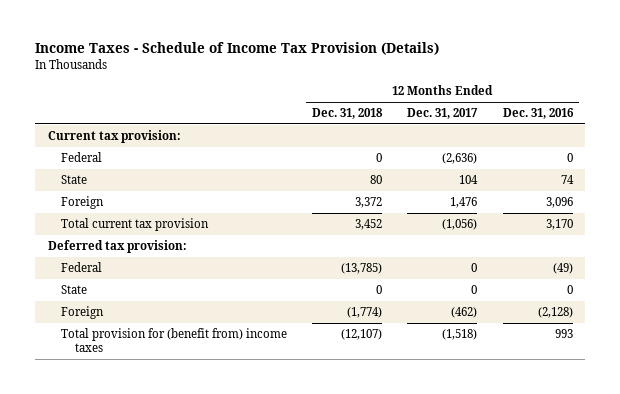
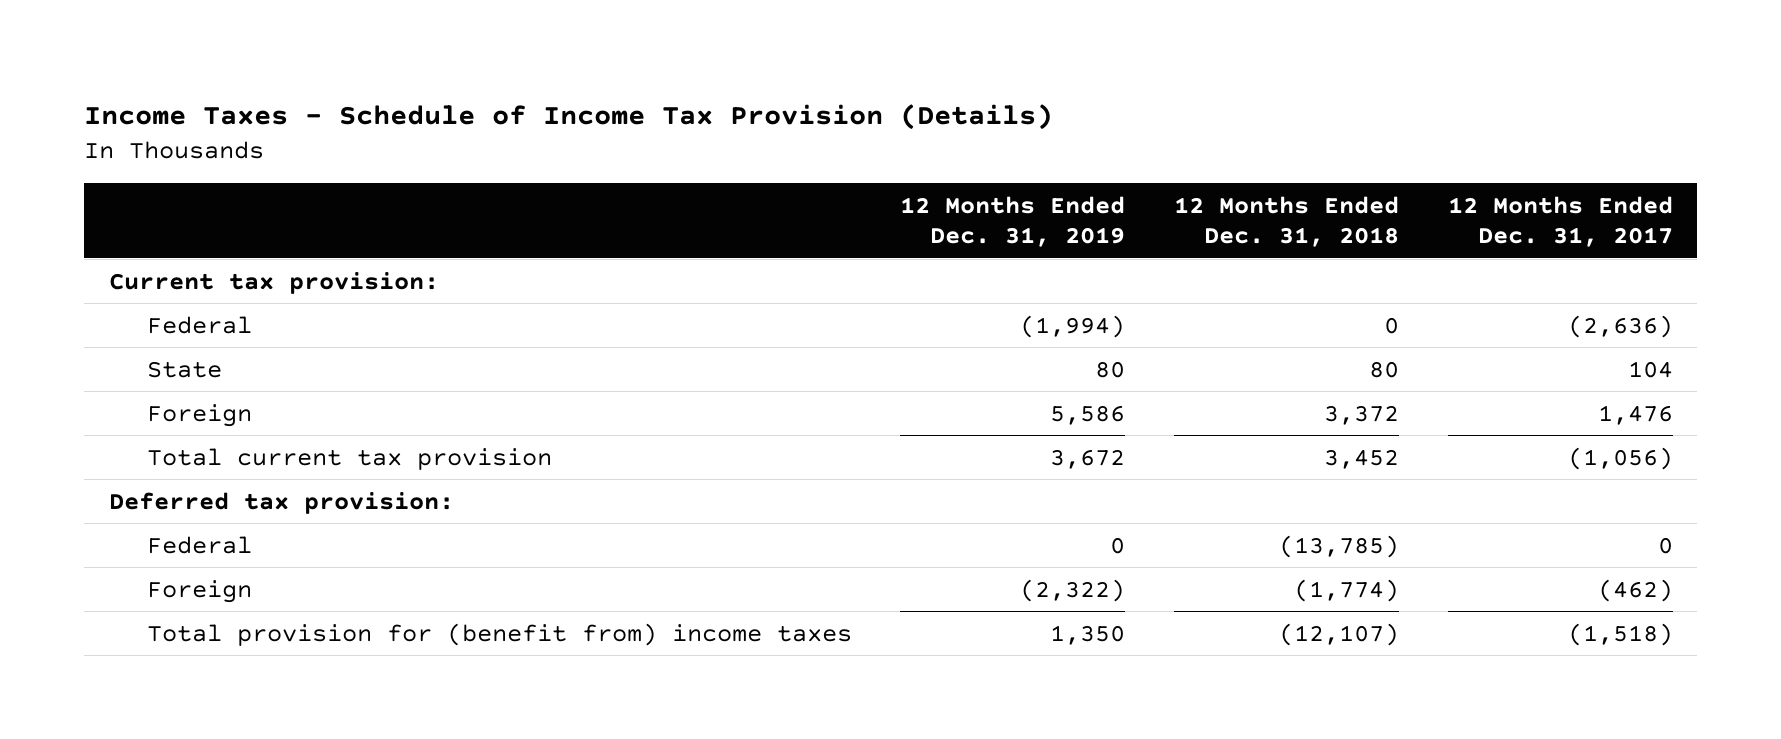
- | 12 Months Ended Dec. 31, 2018 | 12 Months Ended Dec. 31, 2017 | 12 Months Ended Dec. 31, 2016
+ | 12 Months Ended Dec. 31, 2019 | 12 Months Ended Dec. 31, 2018 | 12 Months Ended Dec. 31, 2017
- State | 0 | 0 | 0

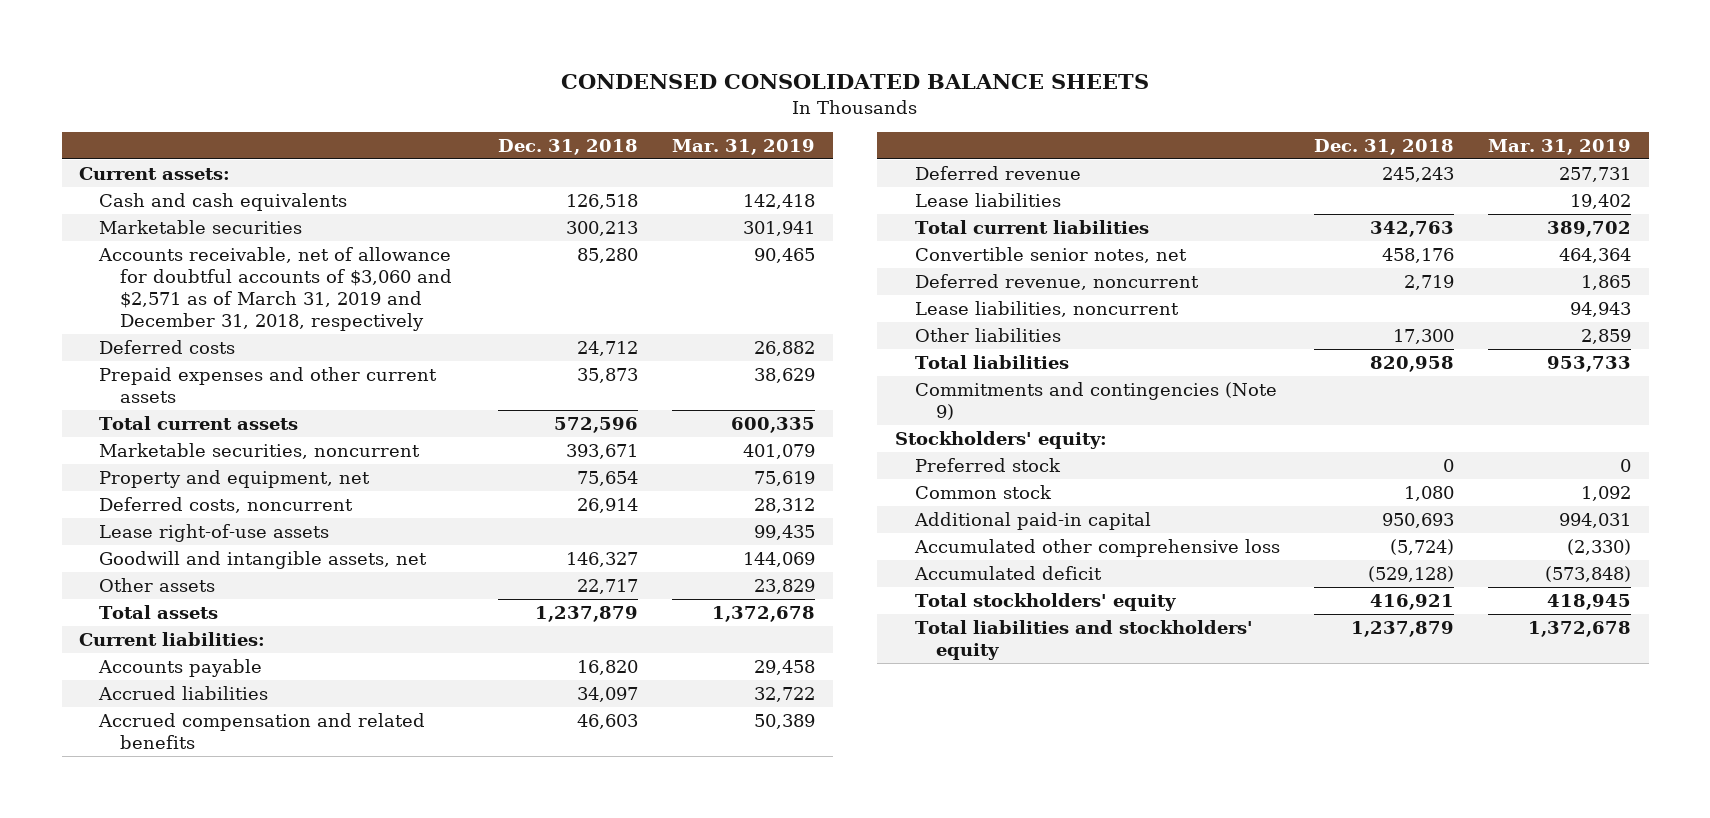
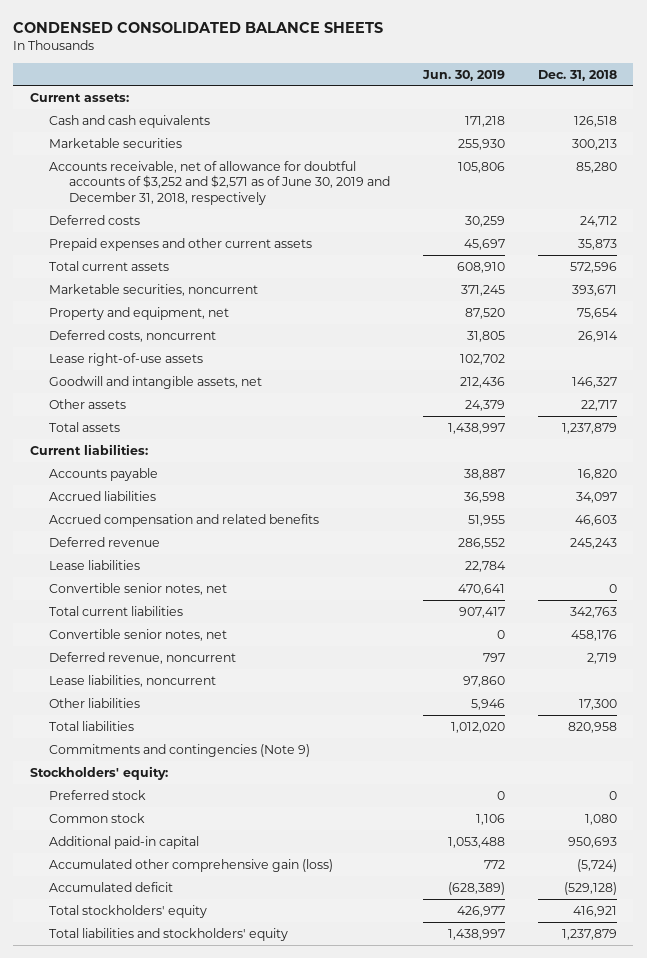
- | Dec. 31, 2018 | Mar. 31, 2019
+ | Jun. 30, 2019 | Dec. 31, 2018
- Accounts receivable, net of allowance for doubtful accounts of $3,060 and $2,571 as of March 31, 2019 and December 31, 2018, respectively | 85,280 | 90,465
+ Accounts receivable, net of allowance for doubtful accounts of $3,252 and $2,571 as of June 30, 2019 and December 31, 2018, respectively | 105,806 | 85,280
+ Convertible senior notes, net | 470,641 | 0
- Accumulated other comprehensive loss | (5,724) | (2,330)
+ Accumulated other comprehensive gain (loss) | 772 | (5,724)

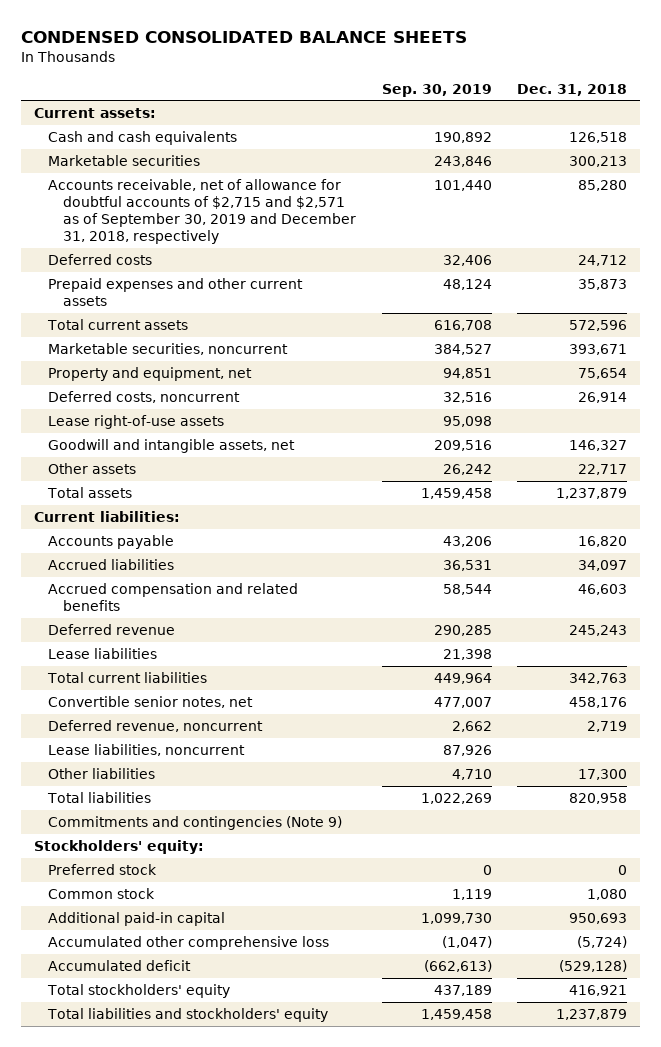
- | Jun. 30, 2019 | Dec. 31, 2018
+ | Sep. 30, 2019 | Dec. 31, 2018
- Accounts receivable, net of allowance for doubtful accounts of $3,252 and $2,571 as of June 30, 2019 and December 31, 2018, respectively | 105,806 | 85,280
+ Accounts receivable, net of allowance for doubtful accounts of $2,715 and $2,571 as of September 30, 2019 and December 31, 2018, respectively | 101,440 | 85,280
- Convertible senior notes, net | 470,641 | 0
- Accumulated other comprehensive gain (loss) | 772 | (5,724)
+ Accumulated other comprehensive loss | (1,047) | (5,724)

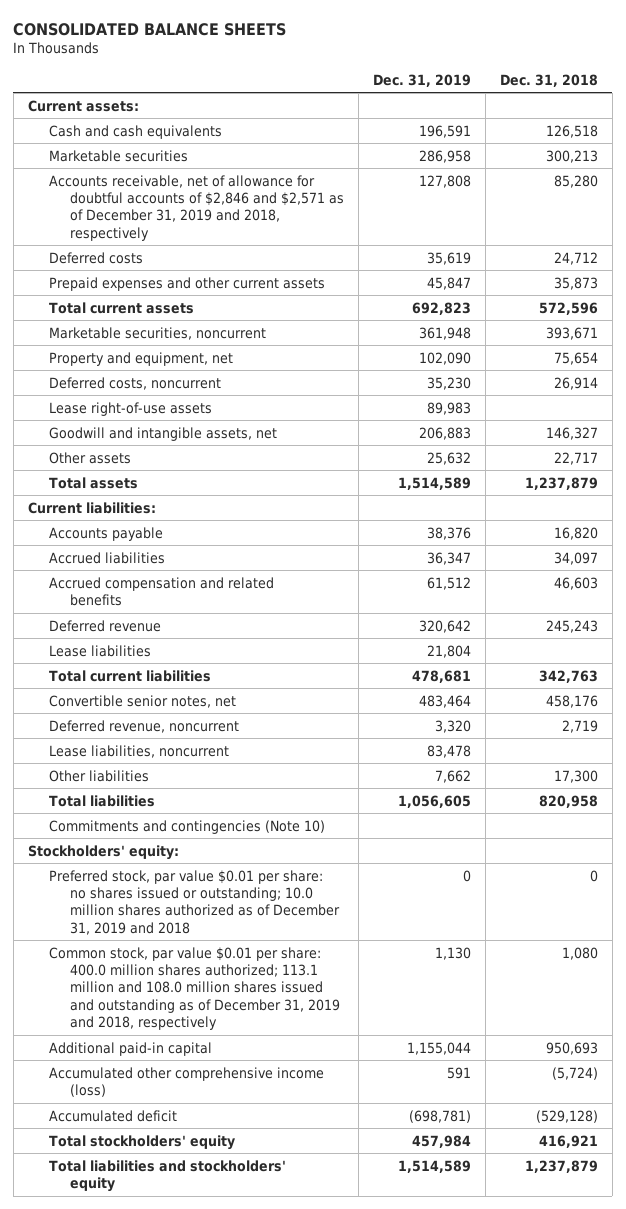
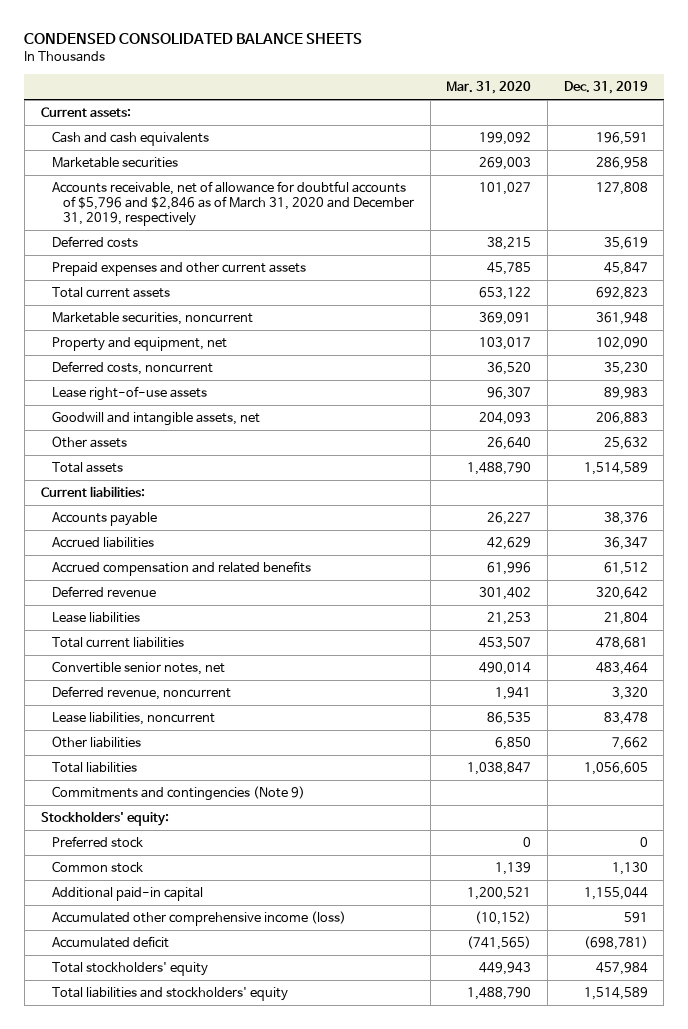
- CONSOLIDATED BALANCE SHEETS
+ CONDENSED CONSOLIDATED BALANCE SHEETS
- | Dec. 31, 2019 | Dec. 31, 2018
+ | Mar. 31, 2020 | Dec. 31, 2019
- Accounts receivable, net of allowance for doubtful accounts of $2,846 and $2,571 as of December 31, 2019 and 2018, respectively | 127,808 | 85,280
+ Accounts receivable, net of allowance for doubtful accounts of $5,796 and $2,846 as of March 31, 2020 and December 31, 2019, respectively | 101,027 | 127,808
- Commitments and contingencies (Note 10)
+ Commitments and contingencies (Note 9)
- Preferred stock, par value $0.01 per share: no shares issued or outstanding; 10.0 million shares authorized as of December 31, 2019 and 2018 | 0 | 0
- Common stock, par value $0.01 per share: 400.0 million shares authorized; 113.1 million and 108.0 million shares issued and outstanding as of December 31, 2019 and 2018, respectively | 1,130 | 1,080
+ Preferred stock | 0 | 0
+ Common stock | 1,139 | 1,130

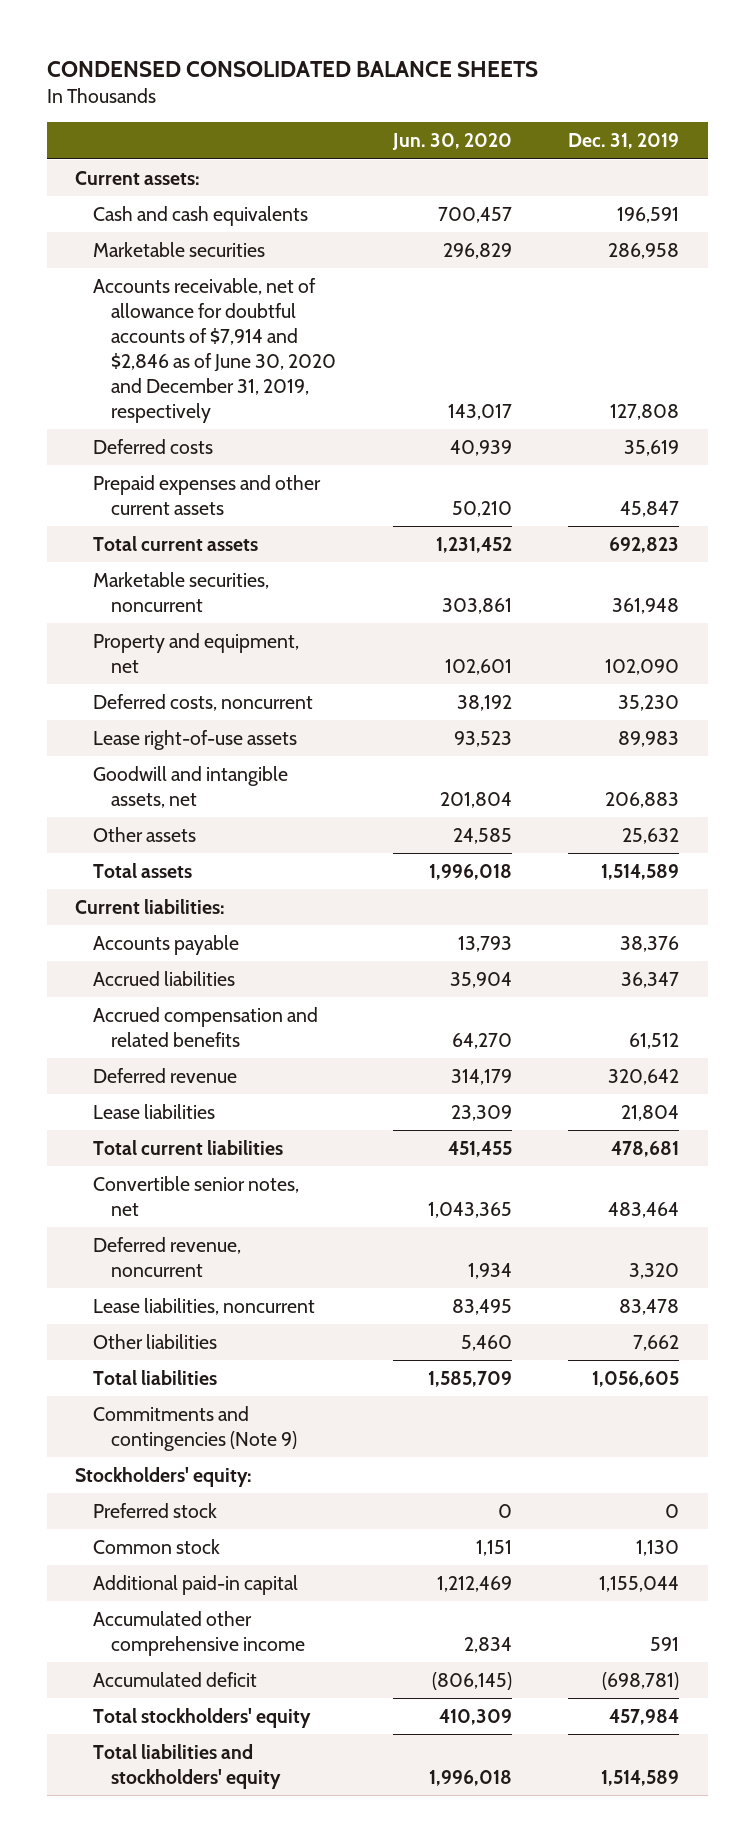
- | Mar. 31, 2020 | Dec. 31, 2019
+ | Jun. 30, 2020 | Dec. 31, 2019
- Accounts receivable, net of allowance for doubtful accounts of $5,796 and $2,846 as of March 31, 2020 and December 31, 2019, respectively | 101,027 | 127,808
+ Accounts receivable, net of allowance for doubtful accounts of $7,914 and $2,846 as of June 30, 2020 and December 31, 2019, respectively | 143,017 | 127,808
- Accumulated other comprehensive income (loss) | (10,152) | 591
+ Accumulated other comprehensive income | 2,834 | 591

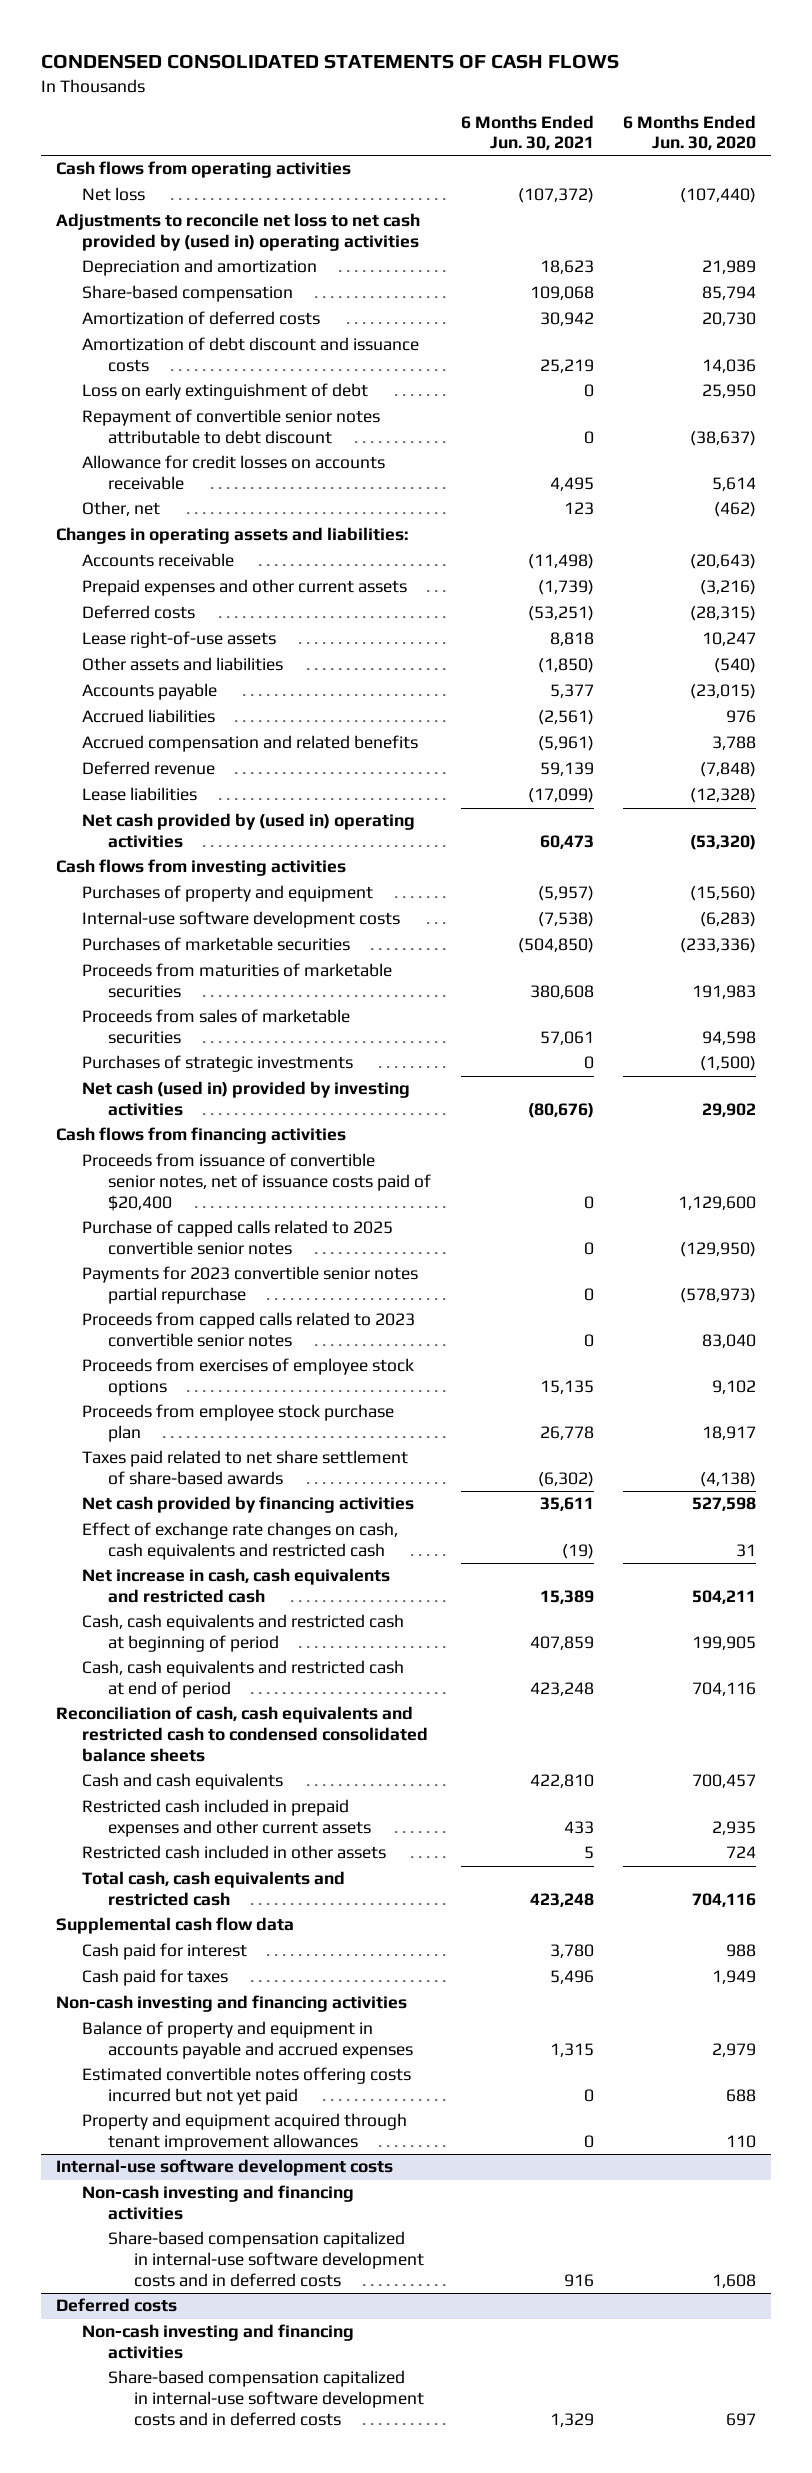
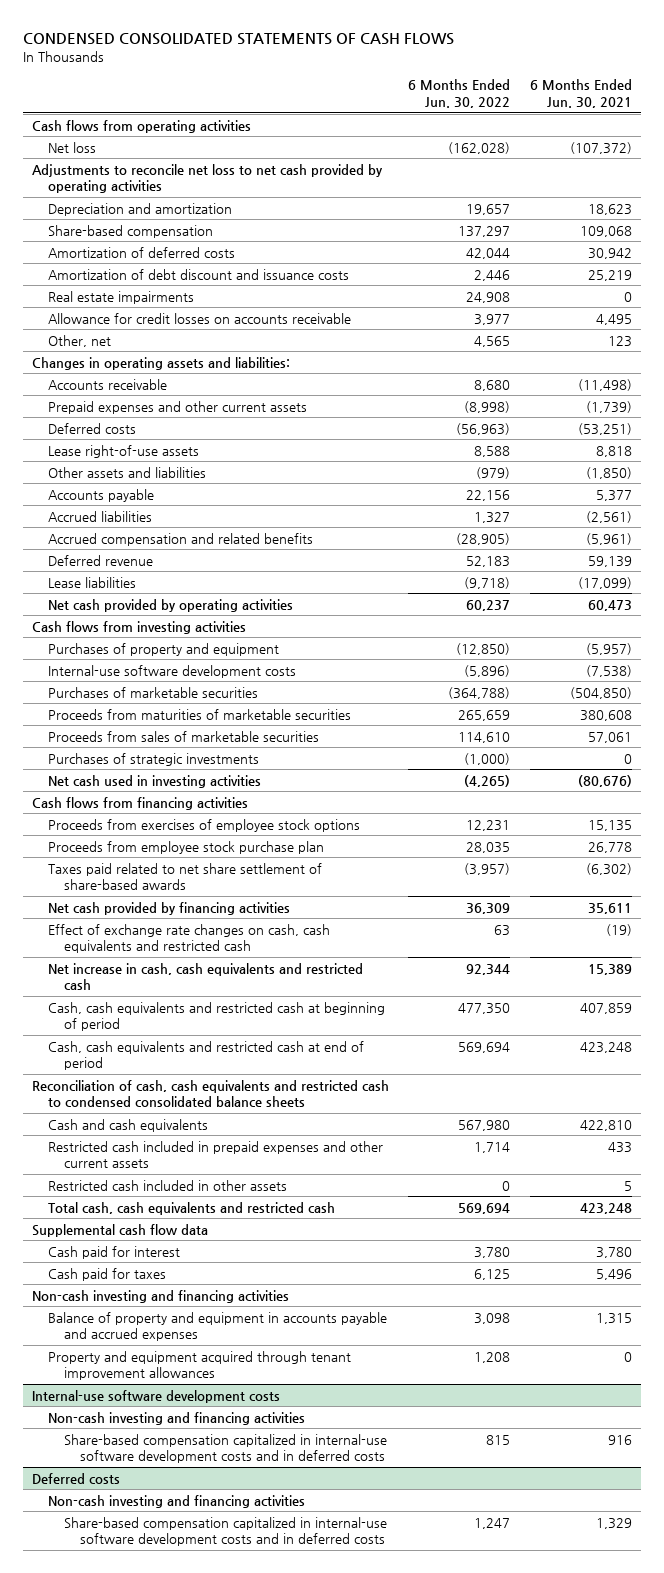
- | 6 Months Ended Jun. 30, 2021 | 6 Months Ended Jun. 30, 2020
+ | 6 Months Ended Jun. 30, 2022 | 6 Months Ended Jun. 30, 2021
- Adjustments to reconcile net loss to net cash provided by (used in) operating activities
+ Adjustments to reconcile net loss to net cash provided by operating activities
- Loss on early extinguishment of debt | 0 | 25,950
- Repayment of convertible senior notes attributable to debt discount | 0 | (38,637)
+ Real estate impairments | 24,908 | 0
- Net cash provided by (used in) operating activities | 60,473 | (53,320)
+ Net cash provided by operating activities | 60,237 | 60,473
- Net cash (used in) provided by investing activities | (80,676) | 29,902
+ Net cash used in investing activities | (4,265) | (80,676)
- Proceeds from issuance of convertible senior notes, net of issuance costs paid of $20,400 | 0 | 1,129,600
- Purchase of capped calls related to 2025 convertible senior notes | 0 | (129,950)
- Payments for 2023 convertible senior notes partial repurchase | 0 | (578,973)
- Proceeds from capped calls related to 2023 convertible senior notes | 0 | 83,040
- Estimated convertible notes offering costs incurred but not yet paid | 0 | 688

